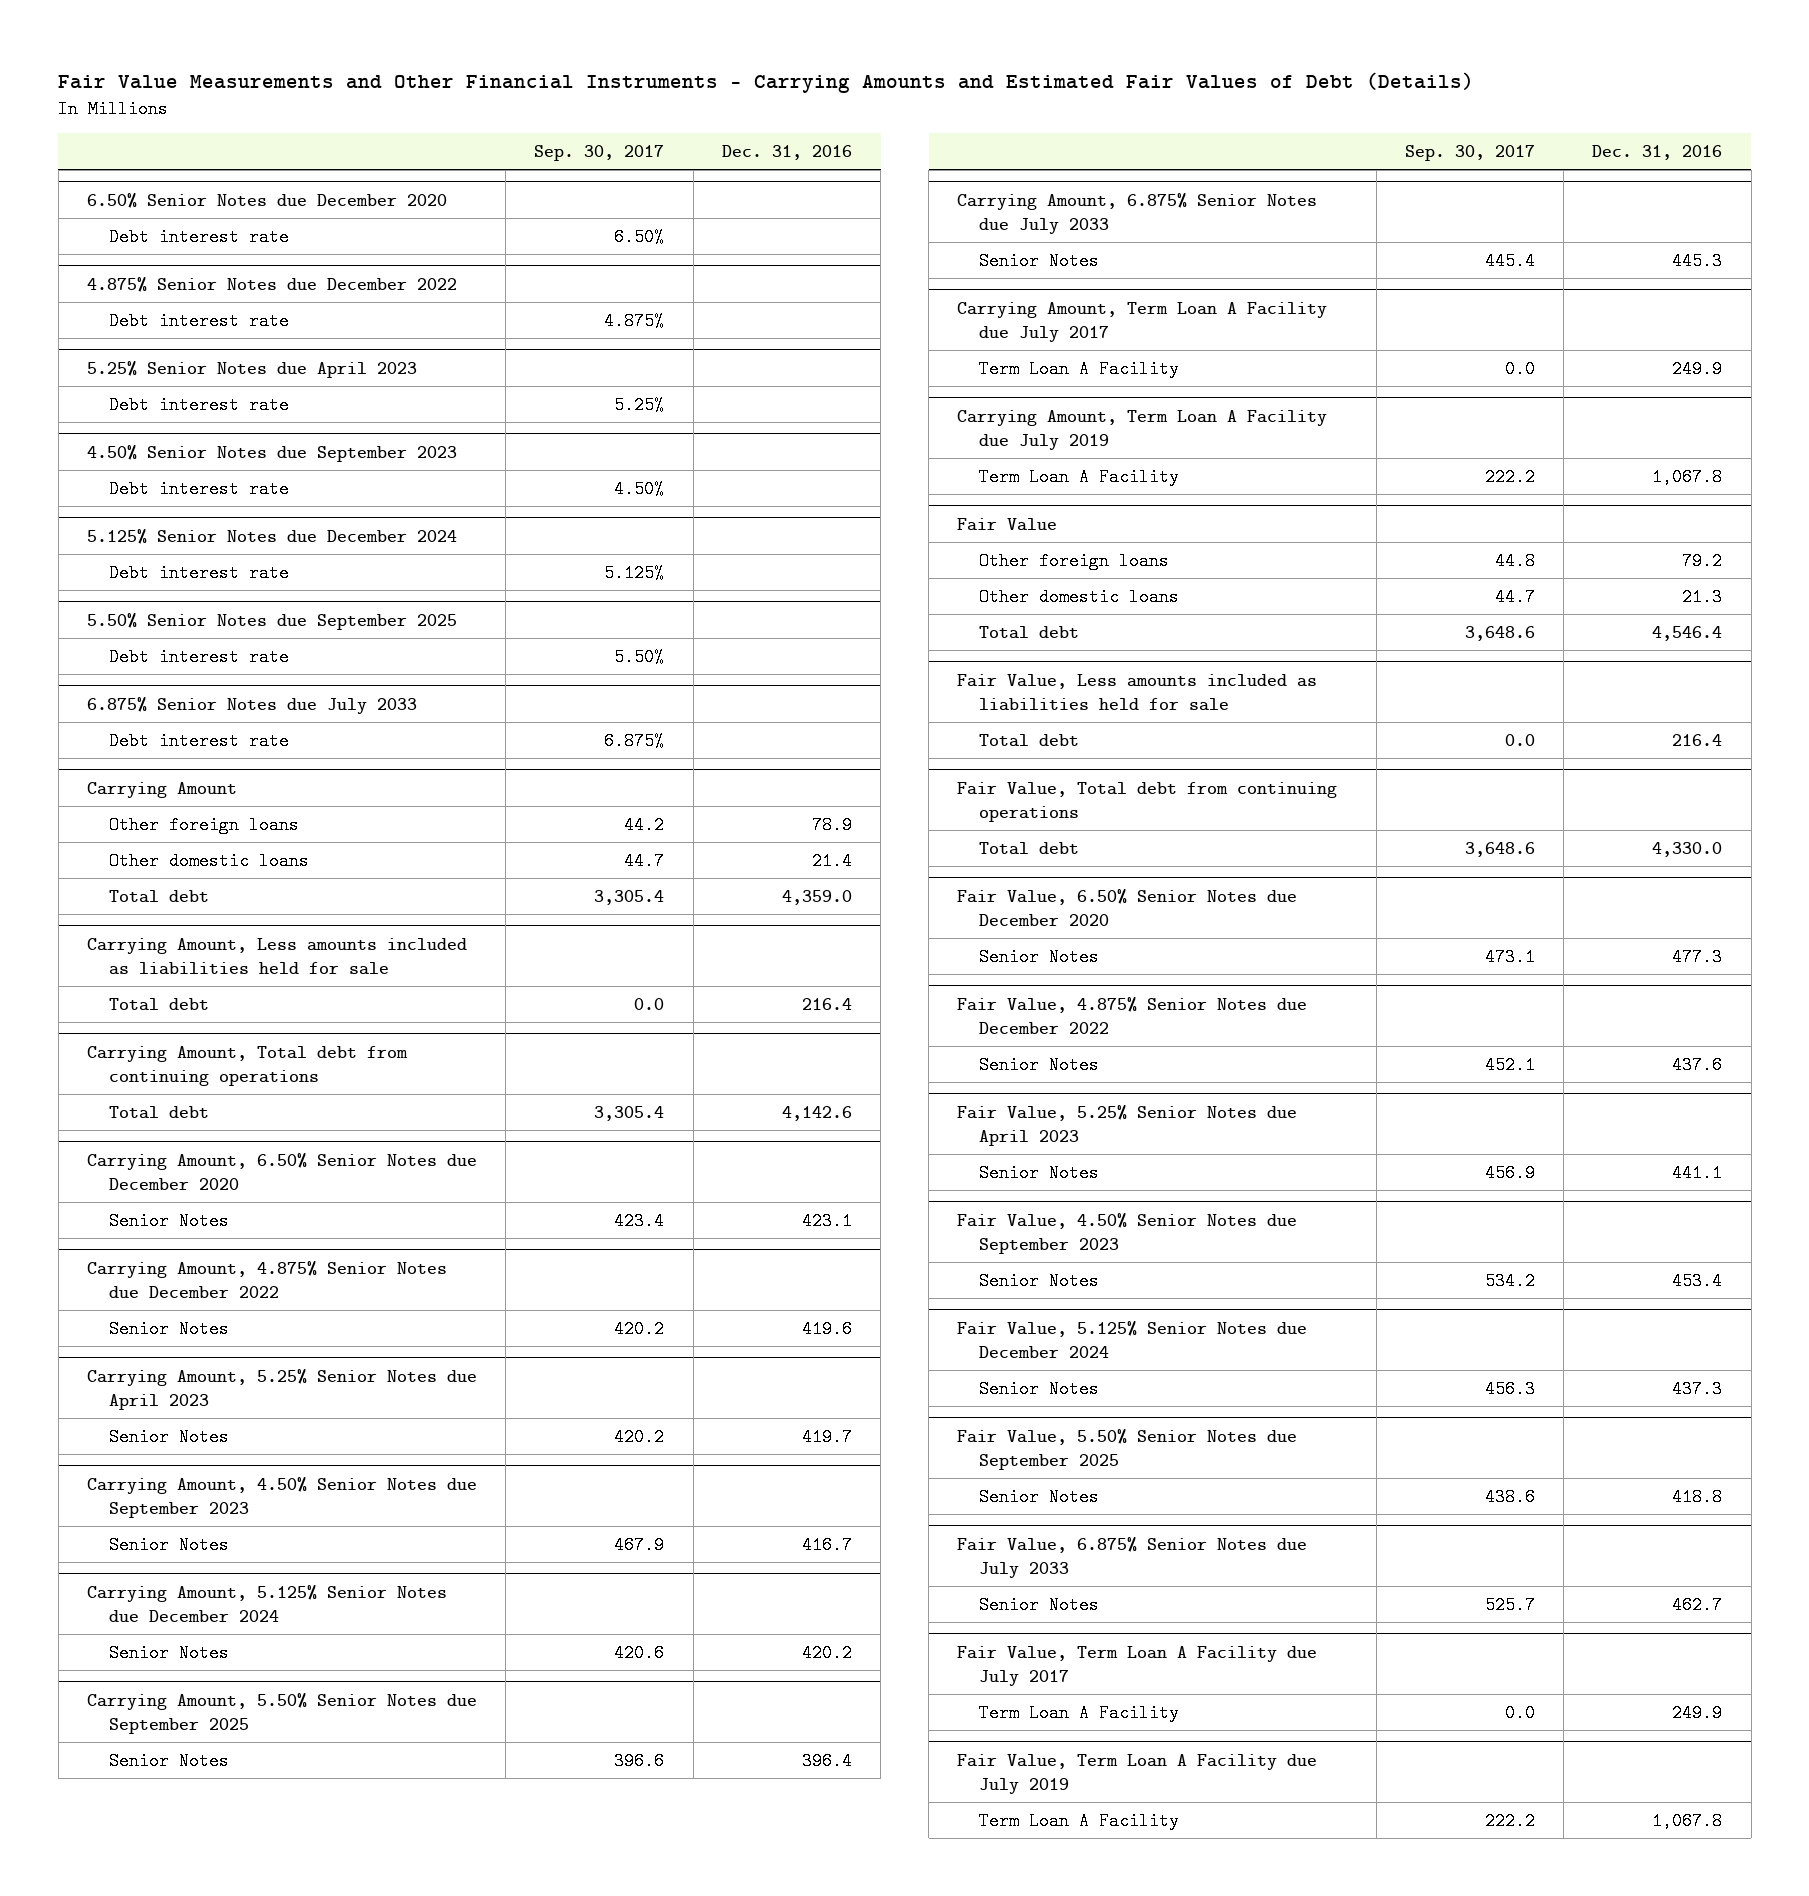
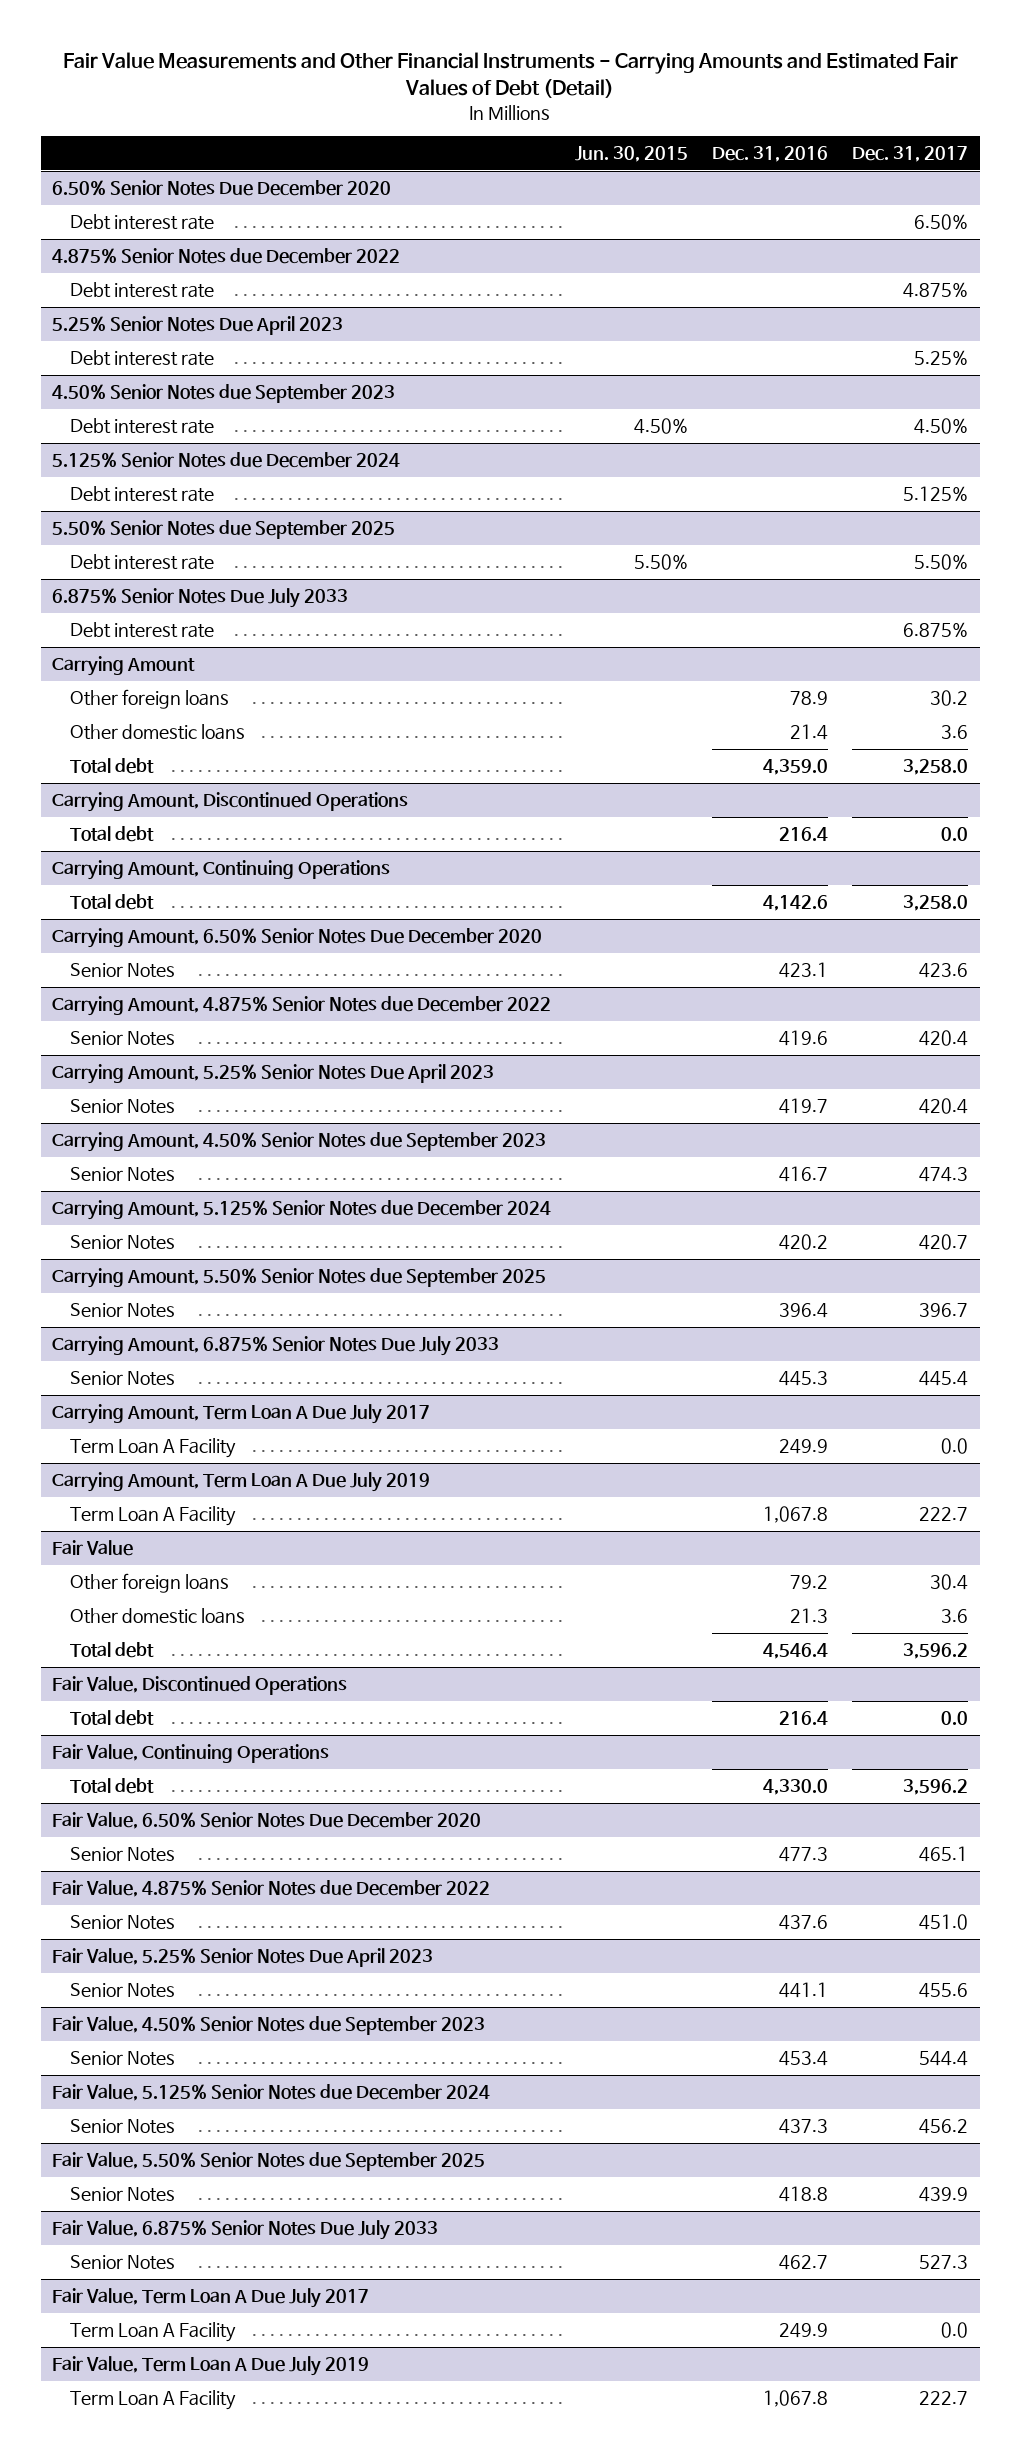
- Fair Value Measurements and Other Financial Instruments - Carrying Amounts and Estimated Fair Values of Debt (Details)
+ Fair Value Measurements and Other Financial Instruments - Carrying Amounts and Estimated Fair Values of Debt (Detail)
- | Sep. 30, 2017 | Dec. 31, 2016
+ | Jun. 30, 2015 | Dec. 31, 2016 | Dec. 31, 2017
- 6.50% Senior Notes due December 2020
+ 6.50% Senior Notes Due December 2020
- 5.25% Senior Notes due April 2023
+ 5.25% Senior Notes Due April 2023
- 6.875% Senior Notes due July 2033
+ 6.875% Senior Notes Due July 2033
- Carrying Amount, Less amounts included as liabilities held for sale
+ Carrying Amount, Discontinued Operations
- Carrying Amount, Total debt from continuing operations
+ Carrying Amount, Continuing Operations
- Carrying Amount, 6.50% Senior Notes due December 2020
+ Carrying Amount, 6.50% Senior Notes Due December 2020
- Carrying Amount, 5.25% Senior Notes due April 2023
+ Carrying Amount, 5.25% Senior Notes Due April 2023
- Carrying Amount, 6.875% Senior Notes due July 2033
+ Carrying Amount, 6.875% Senior Notes Due July 2033
- Carrying Amount, Term Loan A Facility due July 2017
+ Carrying Amount, Term Loan A Due July 2017
- Carrying Amount, Term Loan A Facility due July 2019
+ Carrying Amount, Term Loan A Due July 2019
- Fair Value, Less amounts included as liabilities held for sale
+ Fair Value, Discontinued Operations
- Fair Value, Total debt from continuing operations
+ Fair Value, Continuing Operations
- Fair Value, 6.50% Senior Notes due December 2020
+ Fair Value, 6.50% Senior Notes Due December 2020
- Fair Value, 5.25% Senior Notes due April 2023
+ Fair Value, 5.25% Senior Notes Due April 2023
- Fair Value, 6.875% Senior Notes due July 2033
+ Fair Value, 6.875% Senior Notes Due July 2033
- Fair Value, Term Loan A Facility due July 2017
+ Fair Value, Term Loan A Due July 2017
- Fair Value, Term Loan A Facility due July 2019
+ Fair Value, Term Loan A Due July 2019

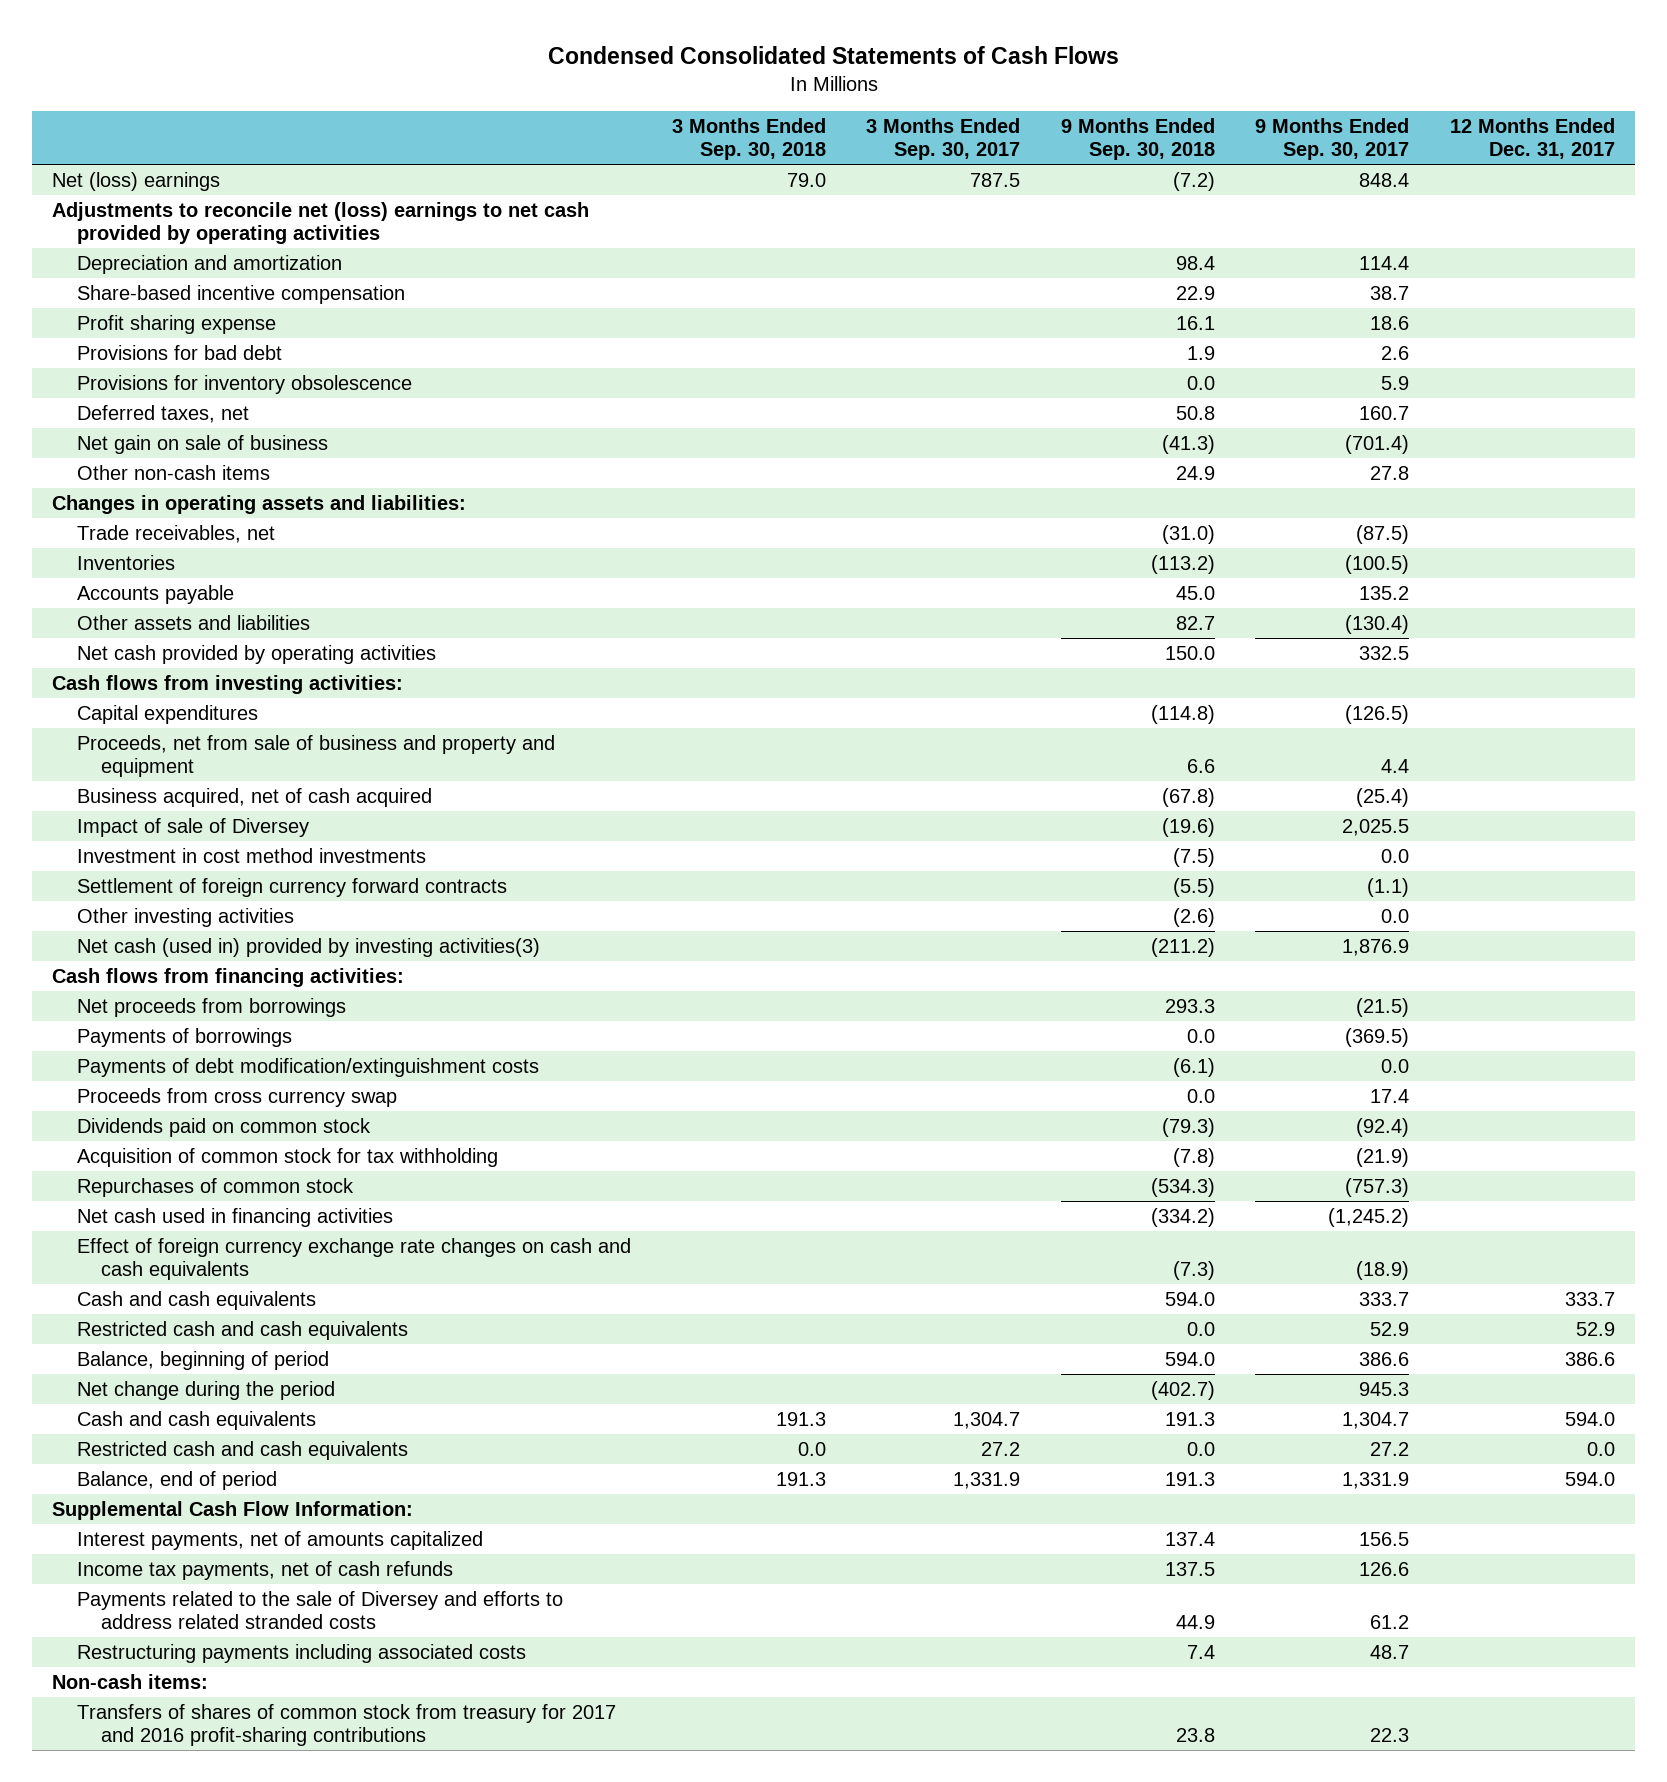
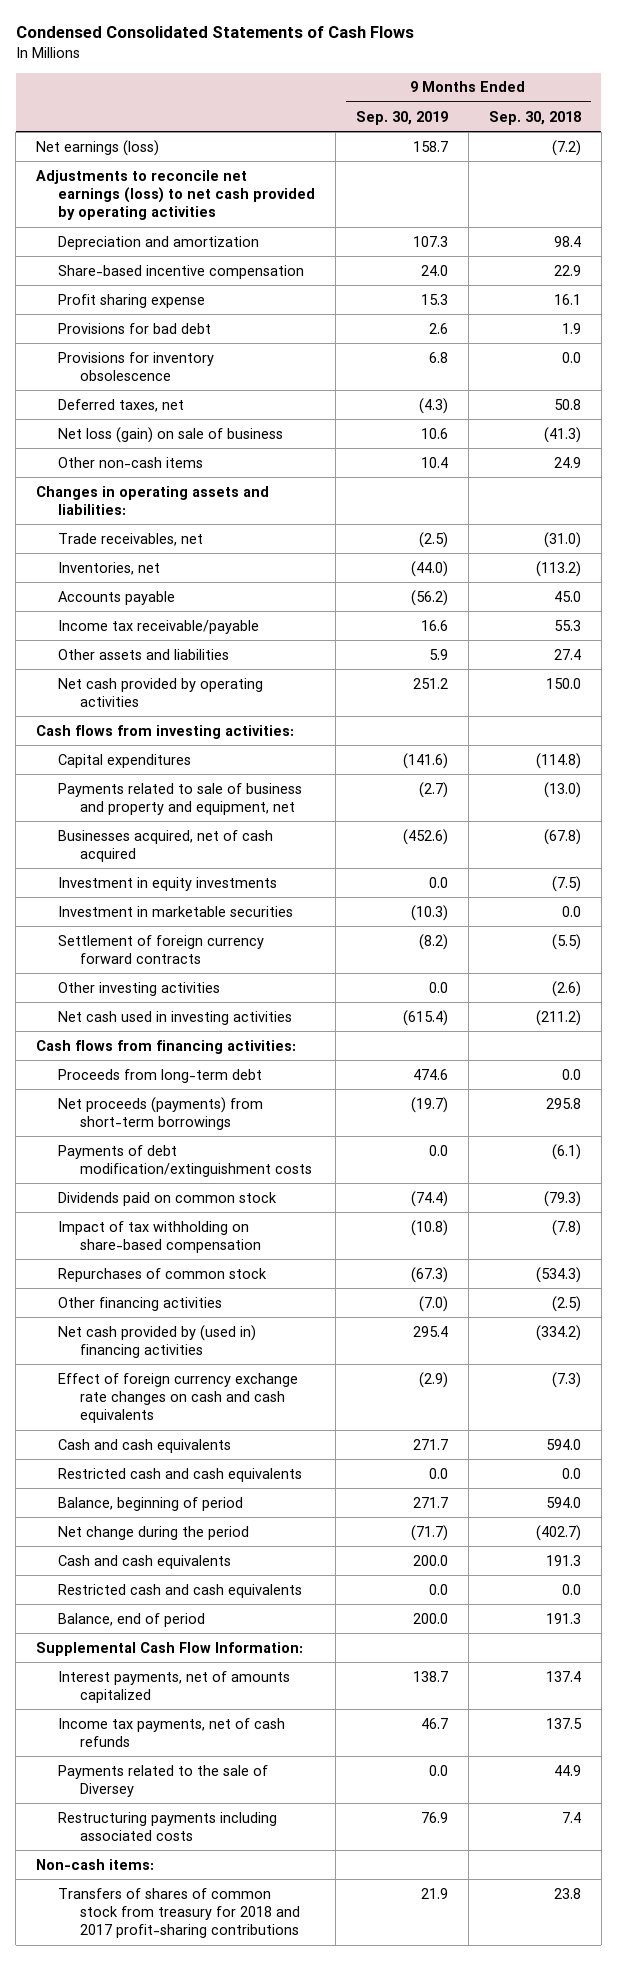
- | 3 Months Ended Sep. 30, 2018 | 3 Months Ended Sep. 30, 2017 | 9 Months Ended Sep. 30, 2018 | 9 Months Ended Sep. 30, 2017 | 12 Months Ended Dec. 31, 2017
+ | 9 Months Ended Sep. 30, 2019 | 9 Months Ended Sep. 30, 2018
- Net (loss) earnings | 79.0 | 787.5 | (7.2) | 848.4 |
- Adjustments to reconcile net (loss) earnings to net cash provided by operating activities
+ Net earnings (loss) | 158.7 | (7.2)
+ Adjustments to reconcile net earnings (loss) to net cash provided by operating activities
- Net gain on sale of business | | | (41.3) | (701.4) |
+ Net loss (gain) on sale of business | 10.6 | (41.3)
- Inventories | | | (113.2) | (100.5) |
+ Inventories, net | (44.0) | (113.2)
- Other assets and liabilities | | | 82.7 | (130.4) |
+ Income tax receivable/payable | 16.6 | 55.3
+ Other assets and liabilities | 5.9 | 27.4
- Proceeds, net from sale of business and property and equipment | | | 6.6 | 4.4 |
- Business acquired, net of cash acquired | | | (67.8) | (25.4) |
- Impact of sale of Diversey | | | (19.6) | 2,025.5 |
- Investment in cost method investments | | | (7.5) | 0.0 |
+ Payments related to sale of business and property and equipment, net | (2.7) | (13.0)
+ Businesses acquired, net of cash acquired | (452.6) | (67.8)
+ Investment in equity investments | 0.0 | (7.5)
+ Investment in marketable securities | (10.3) | 0.0
- Net cash (used in) provided by investing activities(3) | | | (211.2) | 1,876.9 |
+ Net cash used in investing activities | (615.4) | (211.2)
- Net proceeds from borrowings | | | 293.3 | (21.5) |
- Payments of borrowings | | | 0.0 | (369.5) |
+ Proceeds from long-term debt | 474.6 | 0.0
+ Net proceeds (payments) from short-term borrowings | (19.7) | 295.8
- Proceeds from cross currency swap | | | 0.0 | 17.4 |
- Acquisition of common stock for tax withholding | | | (7.8) | (21.9) |
+ Impact of tax withholding on share-based compensation | (10.8) | (7.8)
- Net cash used in financing activities | | | (334.2) | (1,245.2) |
+ Other financing activities | (7.0) | (2.5)
+ Net cash provided by (used in) financing activities | 295.4 | (334.2)
- Payments related to the sale of Diversey and efforts to address related stranded costs | | | 44.9 | 61.2 |
+ Payments related to the sale of Diversey | 0.0 | 44.9
- Transfers of shares of common stock from treasury for 2017 and 2016 profit-sharing contributions | | | 23.8 | 22.3 |
+ Transfers of shares of common stock from treasury for 2018 and 2017 profit-sharing contributions | 21.9 | 23.8

